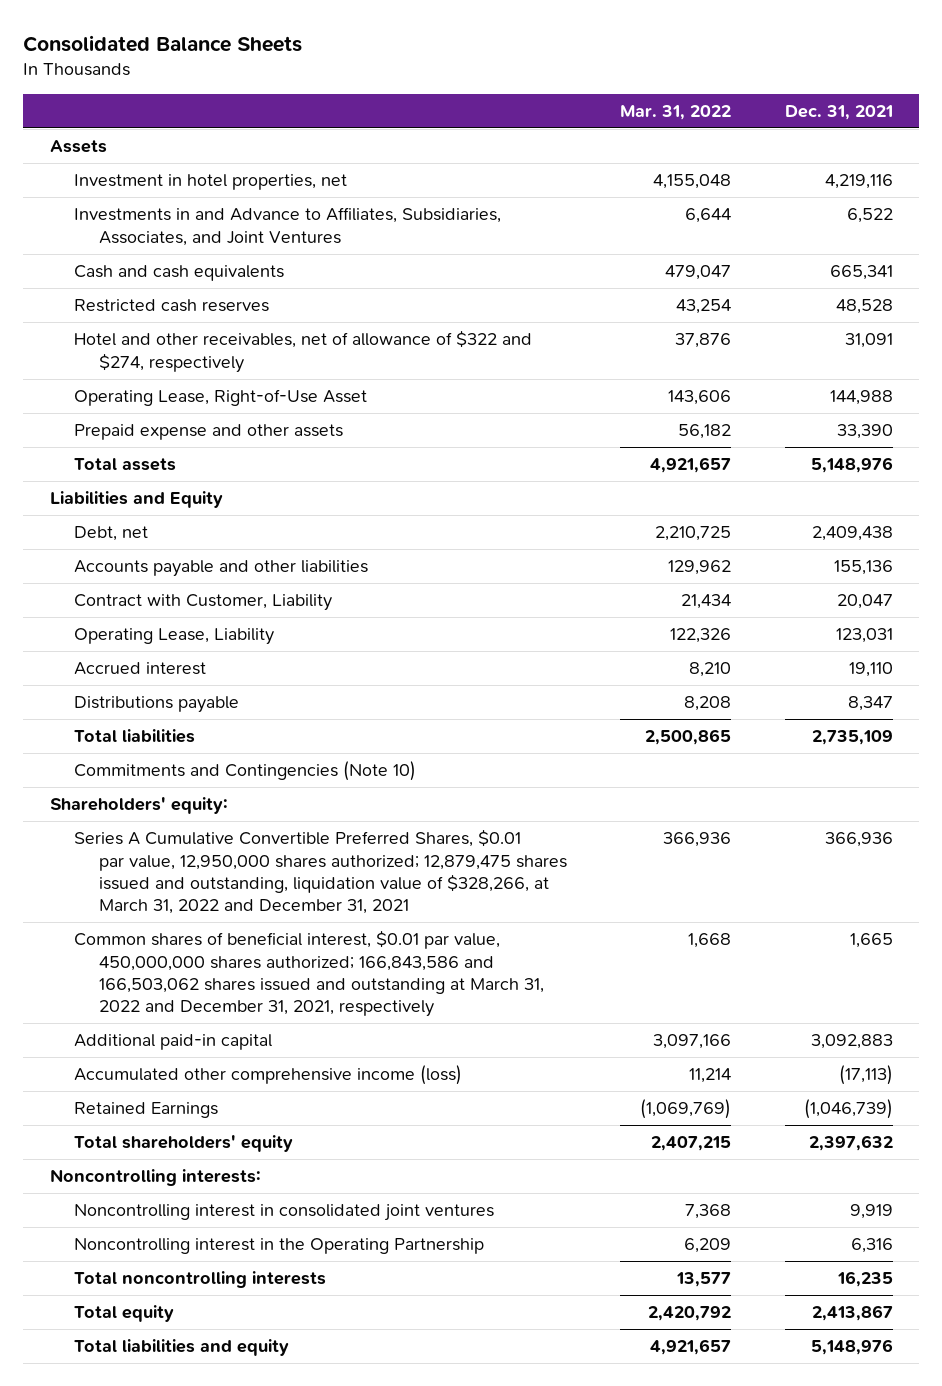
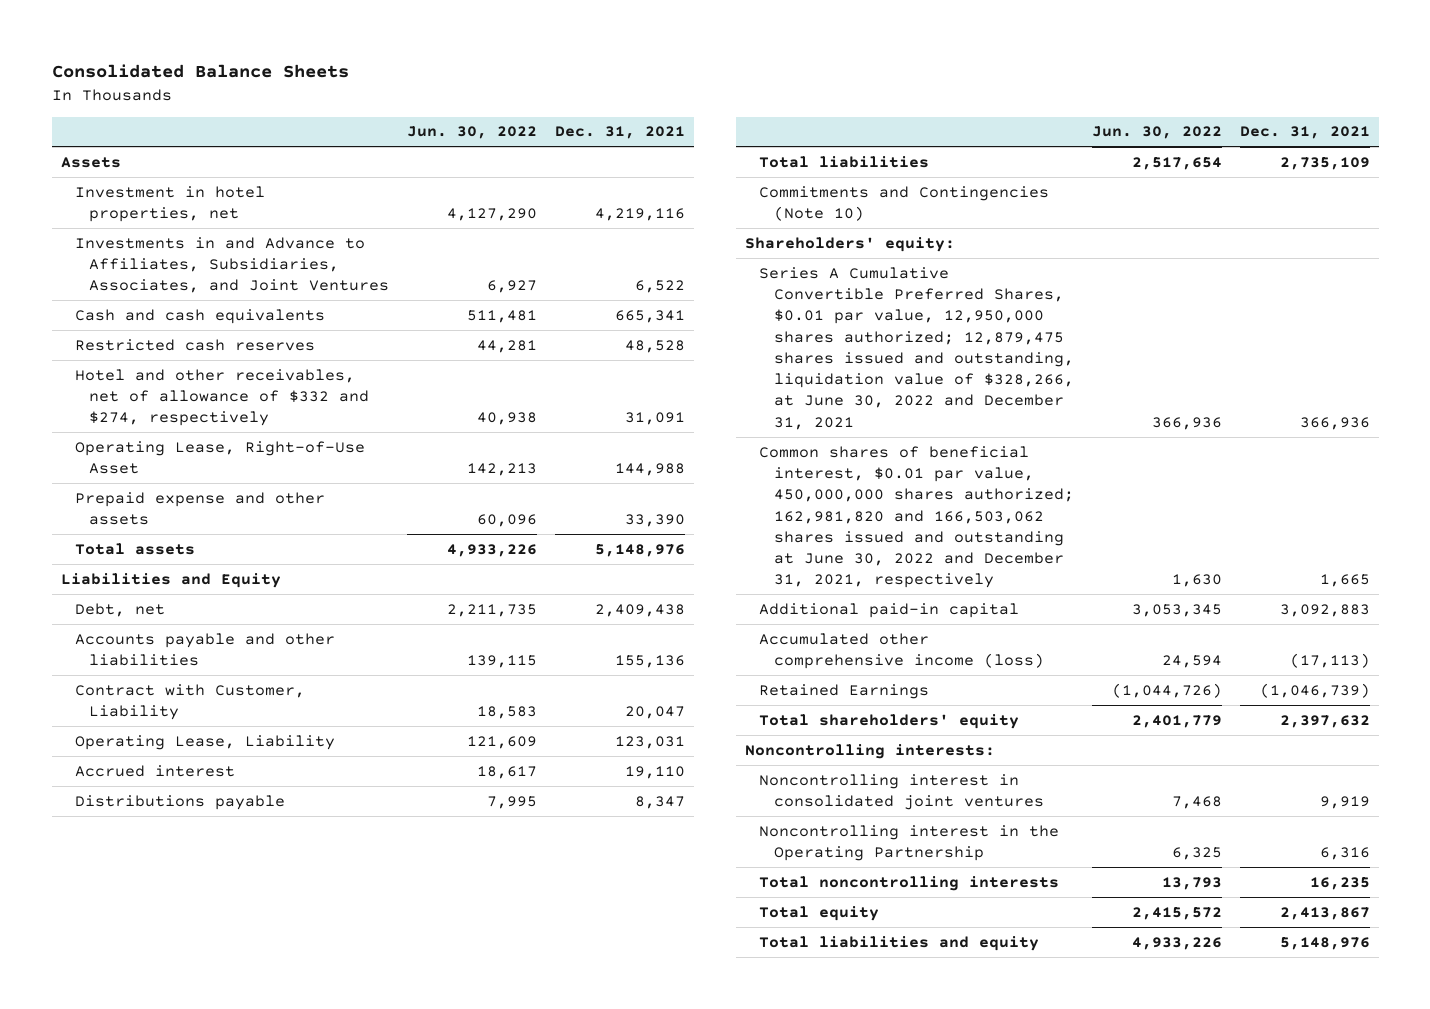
- | Mar. 31, 2022 | Dec. 31, 2021
+ | Jun. 30, 2022 | Dec. 31, 2021
- Hotel and other receivables, net of allowance of $322 and $274, respectively | 37,876 | 31,091
+ Hotel and other receivables, net of allowance of $332 and $274, respectively | 40,938 | 31,091
- Series A Cumulative Convertible Preferred Shares, $0.01 par value, 12,950,000 shares authorized; 12,879,475 shares issued and outstanding, liquidation value of $328,266, at March 31, 2022 and December 31, 2021 | 366,936 | 366,936
- Common shares of beneficial interest, $0.01 par value, 450,000,000 shares authorized; 166,843,586 and 166,503,062 shares issued and outstanding at March 31, 2022 and December 31, 2021, respectively | 1,668 | 1,665
+ Series A Cumulative Convertible Preferred Shares, $0.01 par value, 12,950,000 shares authorized; 12,879,475 shares issued and outstanding, liquidation value of $328,266, at June 30, 2022 and December 31, 2021 | 366,936 | 366,936
+ Common shares of beneficial interest, $0.01 par value, 450,000,000 shares authorized; 162,981,820 and 166,503,062 shares issued and outstanding at June 30, 2022 and December 31, 2021, respectively | 1,630 | 1,665

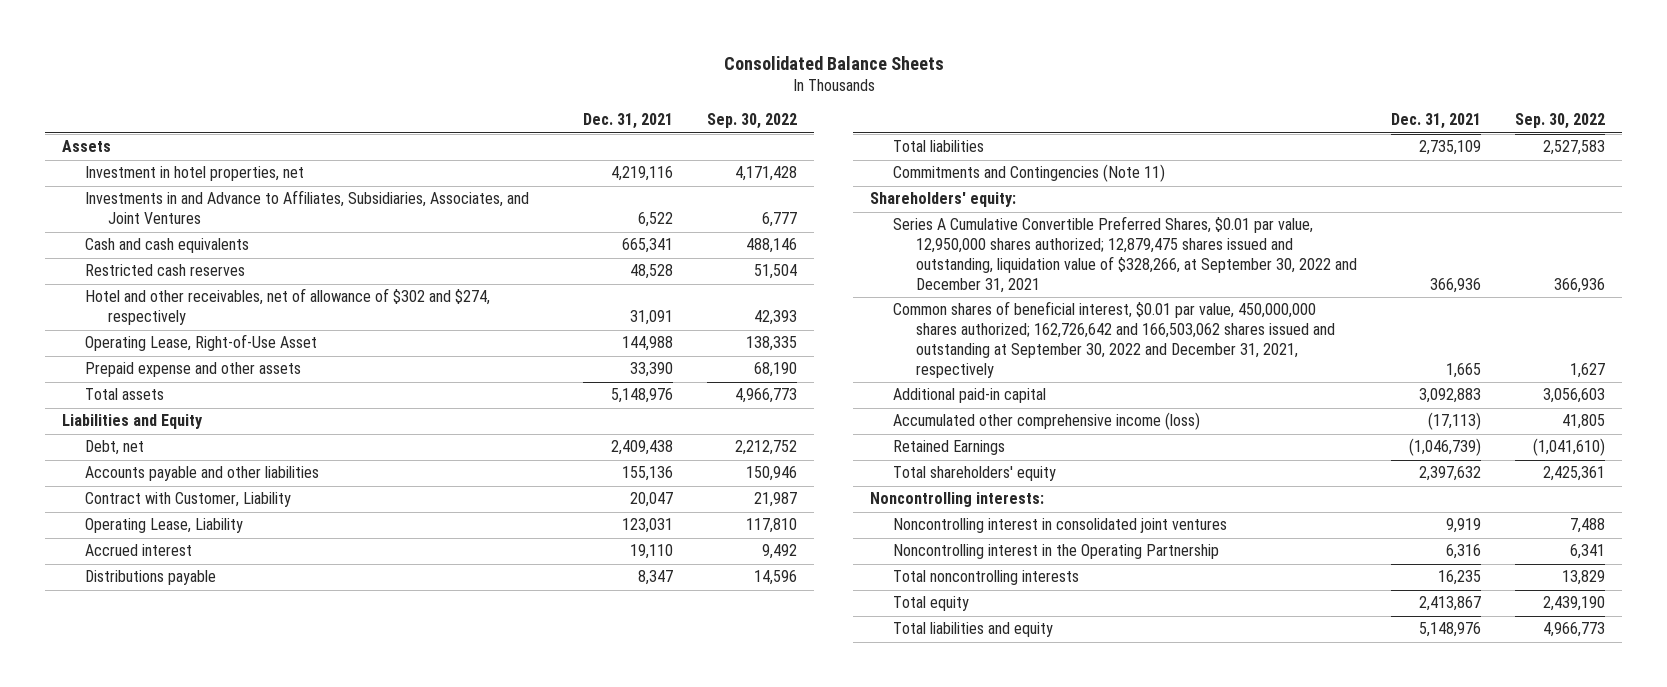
- | Jun. 30, 2022 | Dec. 31, 2021
+ | Dec. 31, 2021 | Sep. 30, 2022
- Hotel and other receivables, net of allowance of $332 and $274, respectively | 40,938 | 31,091
+ Hotel and other receivables, net of allowance of $302 and $274, respectively | 31,091 | 42,393
- Commitments and Contingencies (Note 10)
+ Commitments and Contingencies (Note 11)
- Series A Cumulative Convertible Preferred Shares, $0.01 par value, 12,950,000 shares authorized; 12,879,475 shares issued and outstanding, liquidation value of $328,266, at June 30, 2022 and December 31, 2021 | 366,936 | 366,936
- Common shares of beneficial interest, $0.01 par value, 450,000,000 shares authorized; 162,981,820 and 166,503,062 shares issued and outstanding at June 30, 2022 and December 31, 2021, respectively | 1,630 | 1,665
+ Series A Cumulative Convertible Preferred Shares, $0.01 par value, 12,950,000 shares authorized; 12,879,475 shares issued and outstanding, liquidation value of $328,266, at September 30, 2022 and December 31, 2021 | 366,936 | 366,936
+ Common shares of beneficial interest, $0.01 par value, 450,000,000 shares authorized; 162,726,642 and 166,503,062 shares issued and outstanding at September 30, 2022 and December 31, 2021, respectively | 1,665 | 1,627

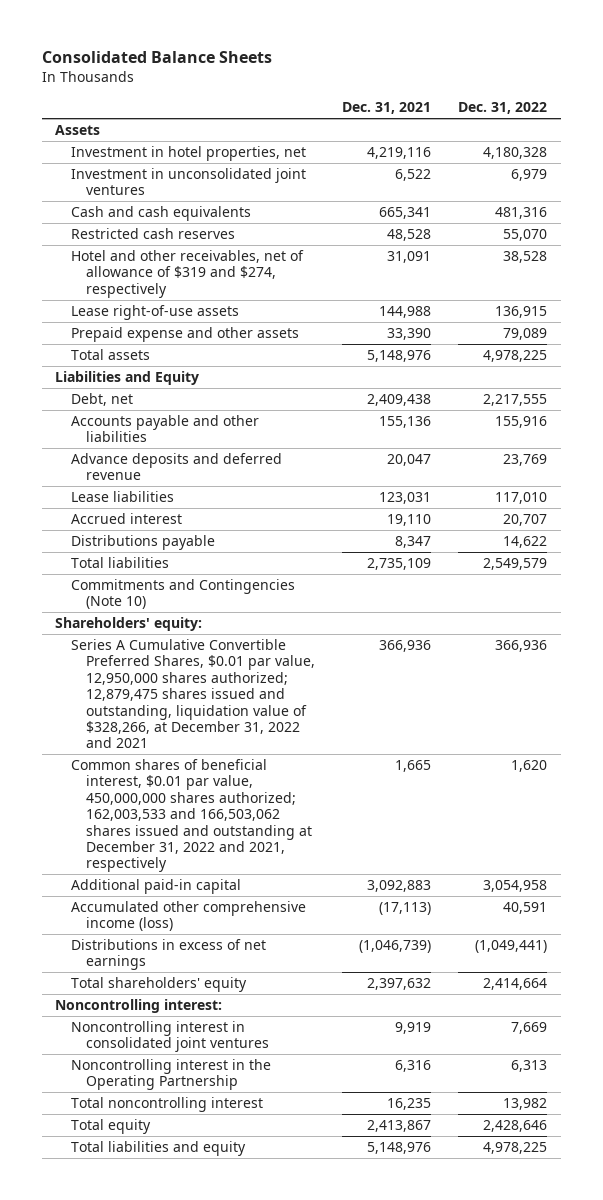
- | Dec. 31, 2021 | Sep. 30, 2022
+ | Dec. 31, 2021 | Dec. 31, 2022
- Investments in and Advance to Affiliates, Subsidiaries, Associates, and Joint Ventures | 6,522 | 6,777
+ Investment in unconsolidated joint ventures | 6,522 | 6,979
- Hotel and other receivables, net of allowance of $302 and $274, respectively | 31,091 | 42,393
- Operating Lease, Right-of-Use Asset | 144,988 | 138,335
+ Hotel and other receivables, net of allowance of $319 and $274, respectively | 31,091 | 38,528
+ Lease right-of-use assets | 144,988 | 136,915
- Contract with Customer, Liability | 20,047 | 21,987
- Operating Lease, Liability | 123,031 | 117,810
+ Advance deposits and deferred revenue | 20,047 | 23,769
+ Lease liabilities | 123,031 | 117,010
- Commitments and Contingencies (Note 11)
+ Commitments and Contingencies (Note 10)
- Series A Cumulative Convertible Preferred Shares, $0.01 par value, 12,950,000 shares authorized; 12,879,475 shares issued and outstanding, liquidation value of $328,266, at September 30, 2022 and December 31, 2021 | 366,936 | 366,936
- Common shares of beneficial interest, $0.01 par value, 450,000,000 shares authorized; 162,726,642 and 166,503,062 shares issued and outstanding at September 30, 2022 and December 31, 2021, respectively | 1,665 | 1,627
+ Series A Cumulative Convertible Preferred Shares, $0.01 par value, 12,950,000 shares authorized; 12,879,475 shares issued and outstanding, liquidation value of $328,266, at December 31, 2022 and 2021 | 366,936 | 366,936
+ Common shares of beneficial interest, $0.01 par value, 450,000,000 shares authorized; 162,003,533 and 166,503,062 shares issued and outstanding at December 31, 2022 and 2021, respectively | 1,665 | 1,620
- Retained Earnings | (1,046,739) | (1,041,610)
+ Distributions in excess of net earnings | (1,046,739) | (1,049,441)
- Noncontrolling interests:
+ Noncontrolling interest:
- Total noncontrolling interests | 16,235 | 13,829
+ Total noncontrolling interest | 16,235 | 13,982

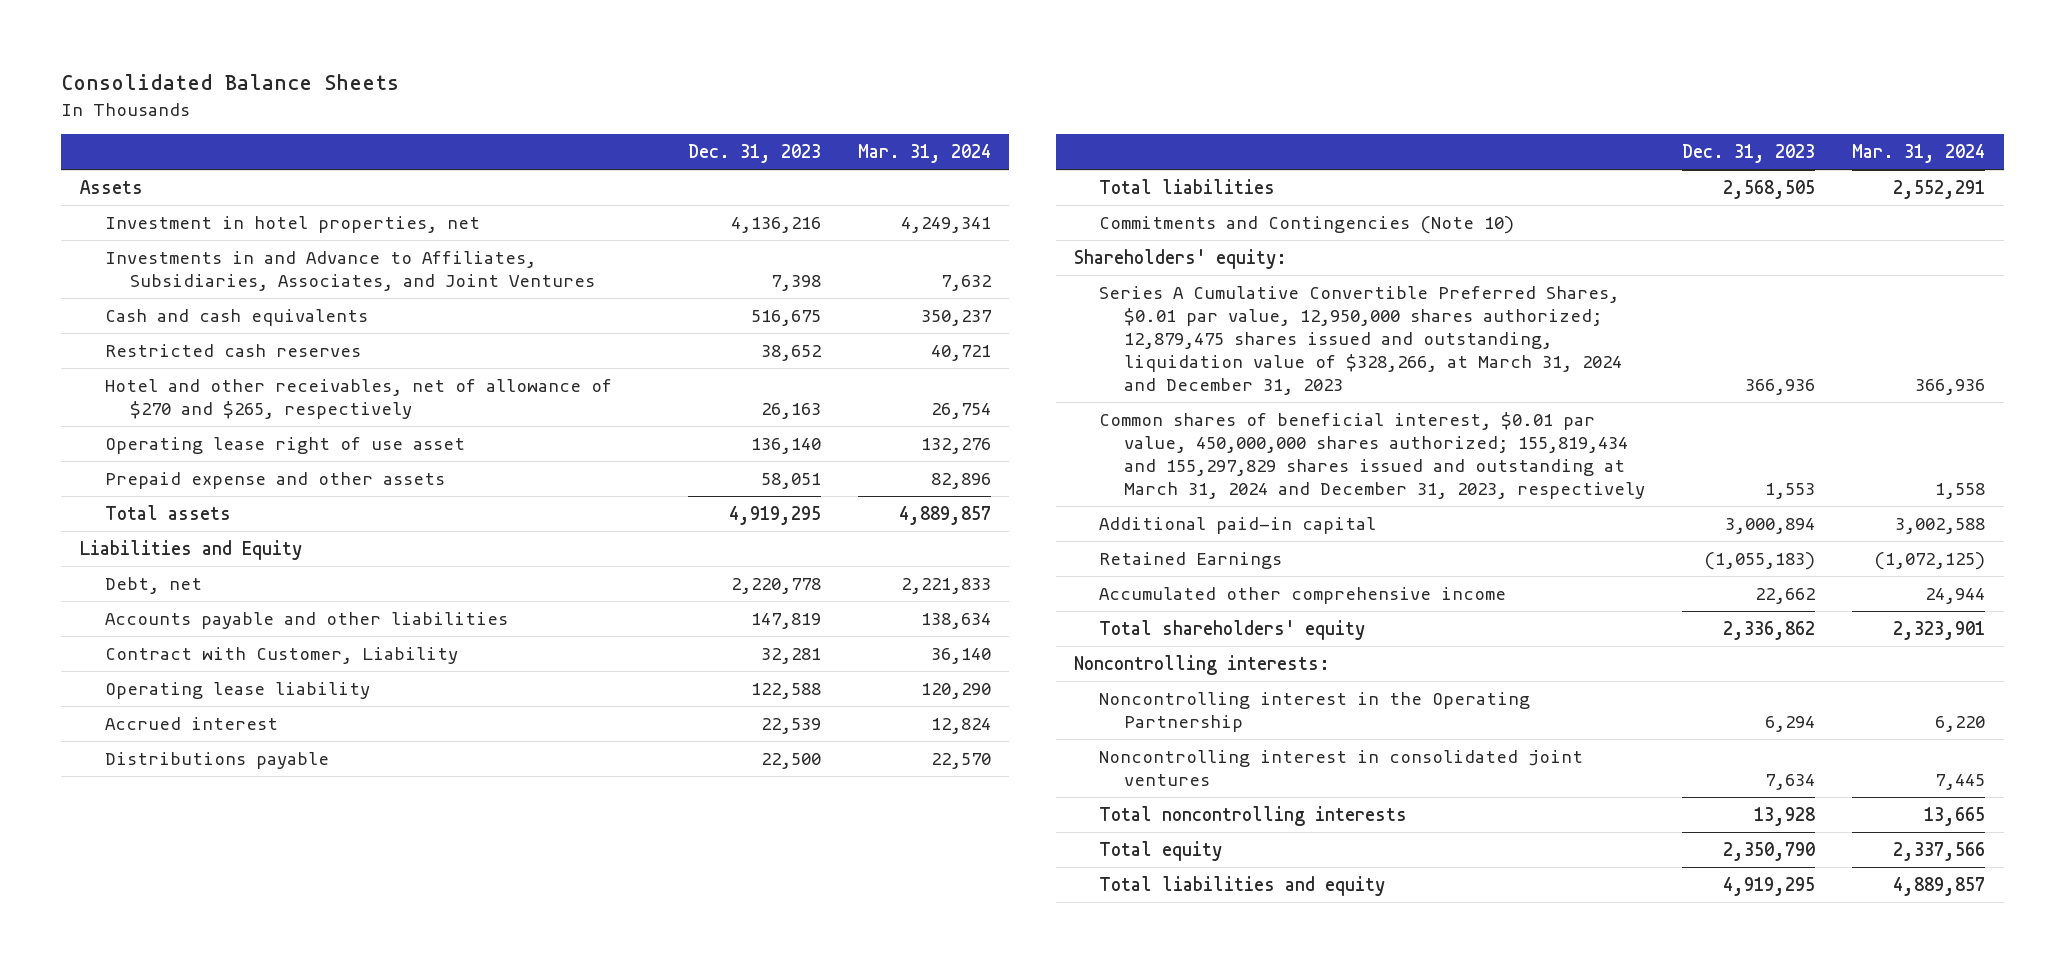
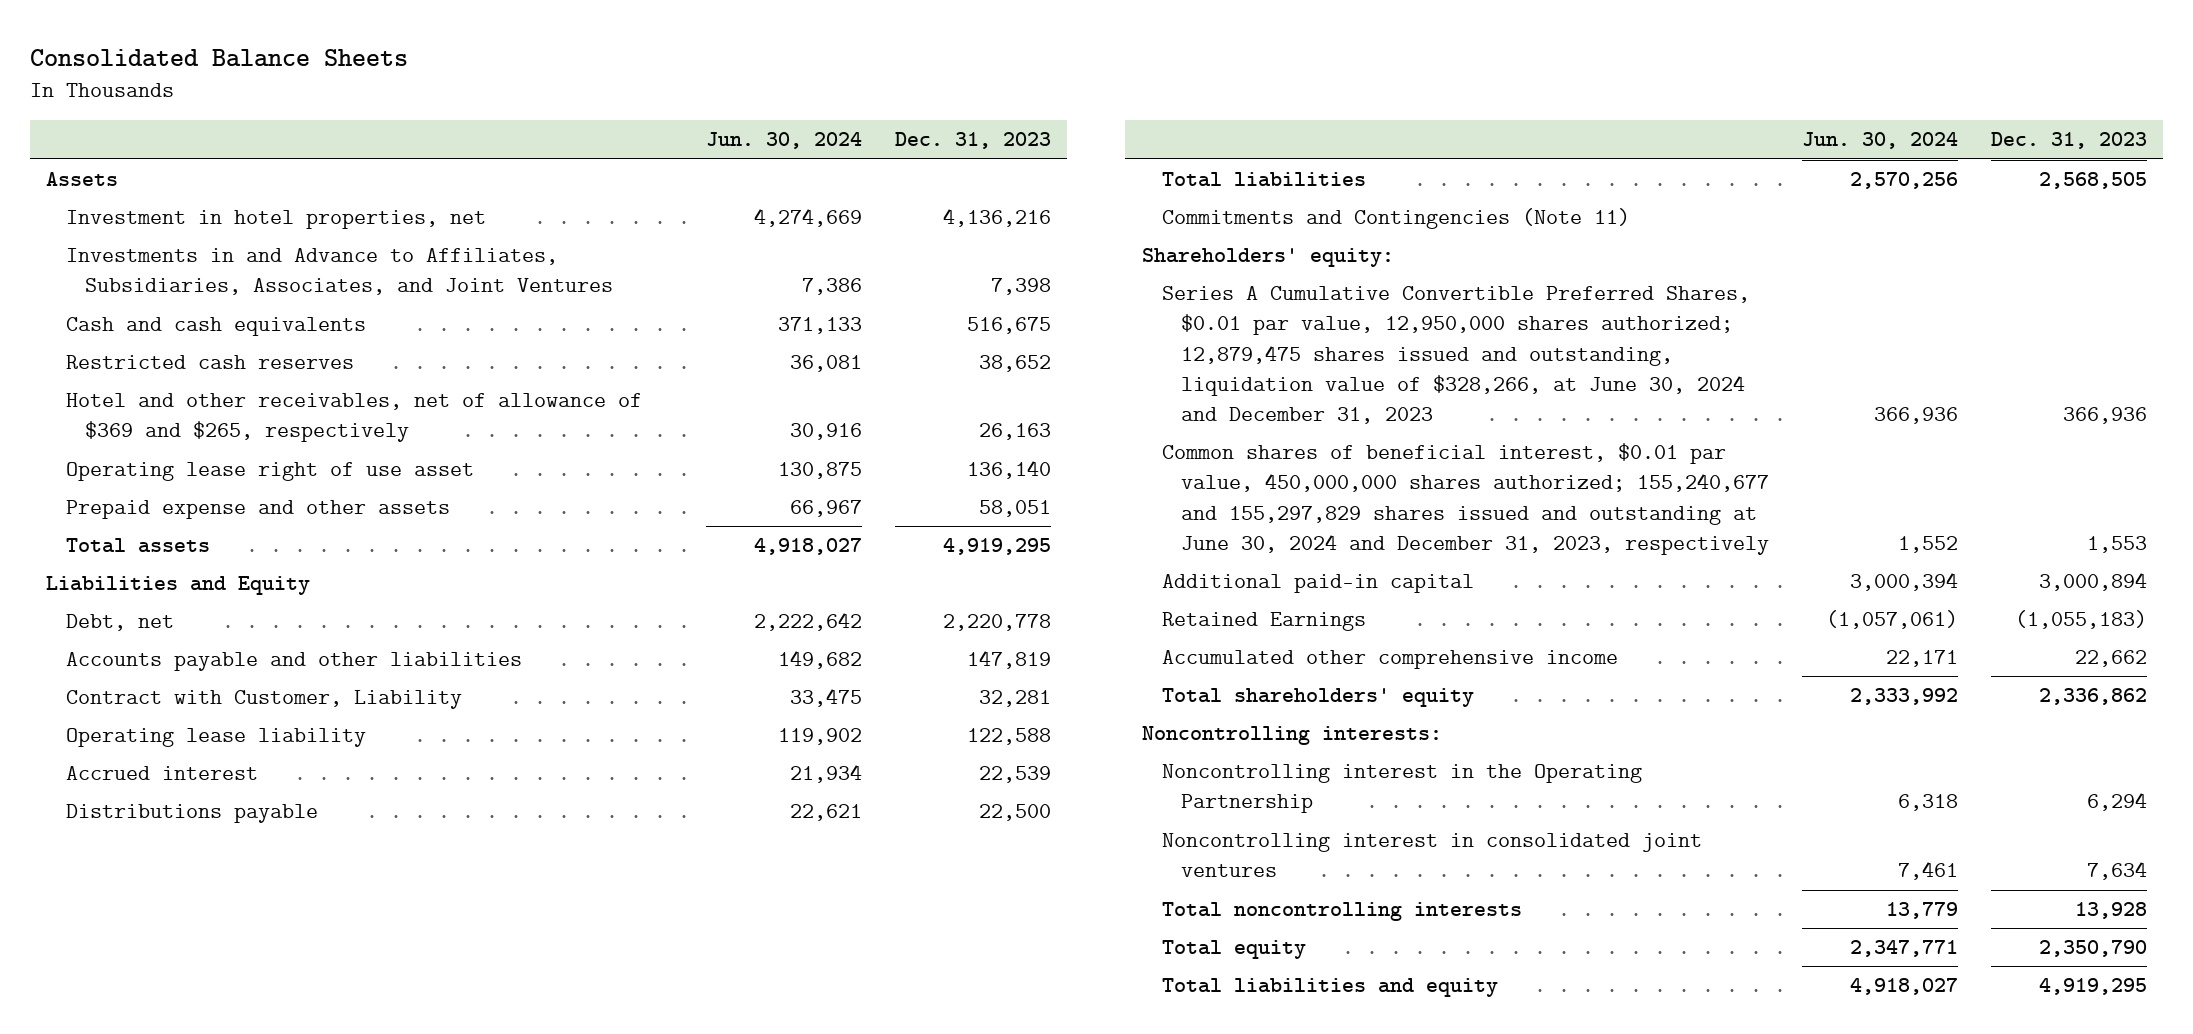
- | Dec. 31, 2023 | Mar. 31, 2024
+ | Jun. 30, 2024 | Dec. 31, 2023
- Hotel and other receivables, net of allowance of $270 and $265, respectively | 26,163 | 26,754
+ Hotel and other receivables, net of allowance of $369 and $265, respectively | 30,916 | 26,163
- Commitments and Contingencies (Note 10)
+ Commitments and Contingencies (Note 11)
- Series A Cumulative Convertible Preferred Shares, $0.01 par value, 12,950,000 shares authorized; 12,879,475 shares issued and outstanding, liquidation value of $328,266, at March 31, 2024 and December 31, 2023 | 366,936 | 366,936
- Common shares of beneficial interest, $0.01 par value, 450,000,000 shares authorized; 155,819,434 and 155,297,829 shares issued and outstanding at March 31, 2024 and December 31, 2023, respectively | 1,553 | 1,558
+ Series A Cumulative Convertible Preferred Shares, $0.01 par value, 12,950,000 shares authorized; 12,879,475 shares issued and outstanding, liquidation value of $328,266, at June 30, 2024 and December 31, 2023 | 366,936 | 366,936
+ Common shares of beneficial interest, $0.01 par value, 450,000,000 shares authorized; 155,240,677 and 155,297,829 shares issued and outstanding at June 30, 2024 and December 31, 2023, respectively | 1,552 | 1,553

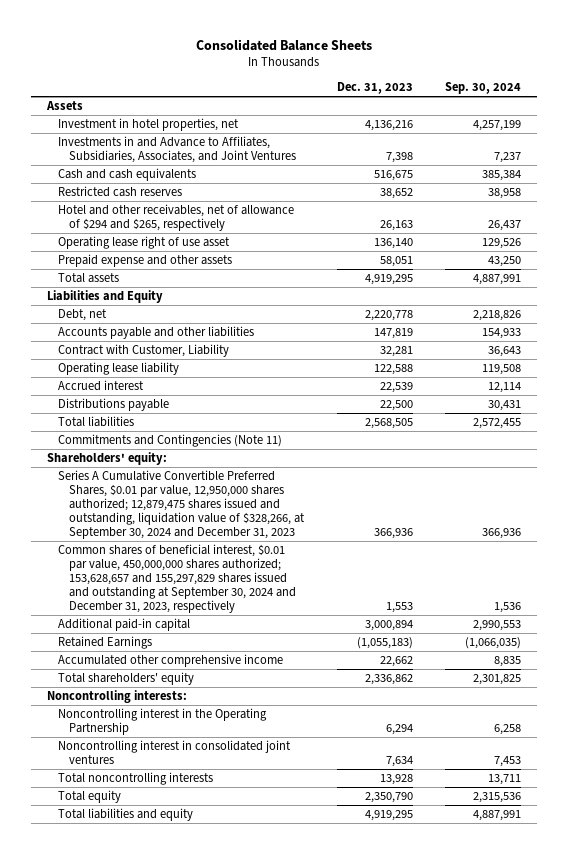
- | Jun. 30, 2024 | Dec. 31, 2023
+ | Dec. 31, 2023 | Sep. 30, 2024
- Hotel and other receivables, net of allowance of $369 and $265, respectively | 30,916 | 26,163
+ Hotel and other receivables, net of allowance of $294 and $265, respectively | 26,163 | 26,437
- Series A Cumulative Convertible Preferred Shares, $0.01 par value, 12,950,000 shares authorized; 12,879,475 shares issued and outstanding, liquidation value of $328,266, at June 30, 2024 and December 31, 2023 | 366,936 | 366,936
- Common shares of beneficial interest, $0.01 par value, 450,000,000 shares authorized; 155,240,677 and 155,297,829 shares issued and outstanding at June 30, 2024 and December 31, 2023, respectively | 1,552 | 1,553
+ Series A Cumulative Convertible Preferred Shares, $0.01 par value, 12,950,000 shares authorized; 12,879,475 shares issued and outstanding, liquidation value of $328,266, at September 30, 2024 and December 31, 2023 | 366,936 | 366,936
+ Common shares of beneficial interest, $0.01 par value, 450,000,000 shares authorized; 153,628,657 and 155,297,829 shares issued and outstanding at September 30, 2024 and December 31, 2023, respectively | 1,553 | 1,536

